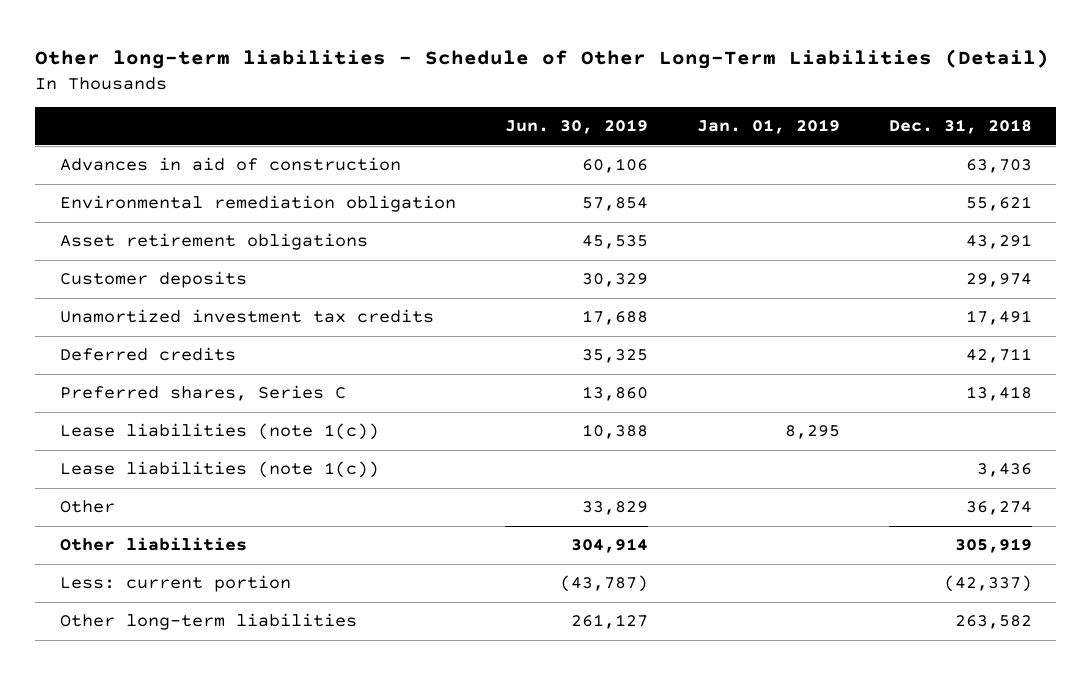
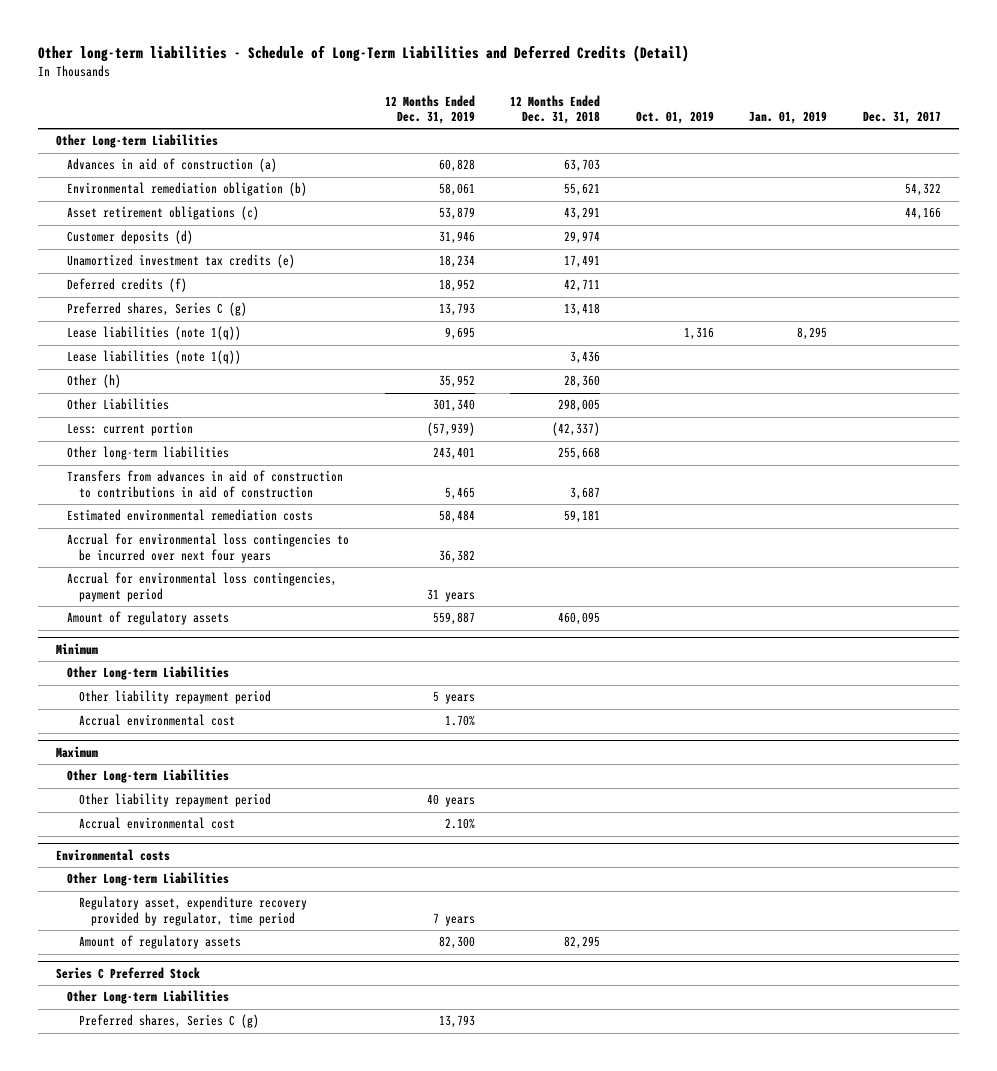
- Other long-term liabilities - Schedule of Other Long-Term Liabilities (Detail)
+ Other long-term liabilities - Schedule of Long-Term Liabilities and Deferred Credits (Detail)
- | Jun. 30, 2019 | Jan. 01, 2019 | Dec. 31, 2018
+ | 12 Months Ended Dec. 31, 2019 | 12 Months Ended Dec. 31, 2018 | Oct. 01, 2019 | Jan. 01, 2019 | Dec. 31, 2017
- Advances in aid of construction | 60,106 | | 63,703
- Environmental remediation obligation | 57,854 | | 55,621
- Asset retirement obligations | 45,535 | | 43,291
- Customer deposits | 30,329 | | 29,974
- Unamortized investment tax credits | 17,688 | | 17,491
- Deferred credits | 35,325 | | 42,711
- Preferred shares, Series C | 13,860 | | 13,418
- Lease liabilities (note 1(c)) | 10,388 | 8,295 |
- Lease liabilities (note 1(c)) | | | 3,436
- Other | 33,829 | | 36,274
- Other liabilities | 304,914 | | 305,919
+ Other Long-term Liabilities
+ Advances in aid of construction (a) | 60,828 | 63,703 | | |
+ Environmental remediation obligation (b) | 58,061 | 55,621 | | | 54,322
+ Asset retirement obligations (c) | 53,879 | 43,291 | | | 44,166
+ Customer deposits (d) | 31,946 | 29,974 | | |
+ Unamortized investment tax credits (e) | 18,234 | 17,491 | | |
+ Deferred credits (f) | 18,952 | 42,711 | | |
+ Preferred shares, Series C (g) | 13,793 | 13,418 | | |
+ Lease liabilities (note 1(q)) | 9,695 | | 1,316 | 8,295 |
+ Lease liabilities (note 1(q)) | | 3,436 | | |
+ Other (h) | 35,952 | 28,360 | | |
+ Other Liabilities | 301,340 | 298,005 | | |
+ Transfers from advances in aid of construction to contributions in aid of construction | 5,465 | 3,687 | | |
+ Estimated environmental remediation costs | 58,484 | 59,181 | | |
+ Accrual for environmental loss contingencies to be incurred over next four years | 36,382 | | | |
+ Accrual for environmental loss contingencies, payment period | 31 years | | | |
+ Amount of regulatory assets | 559,887 | 460,095 | | |
+ Minimum
+ Other Long-term Liabilities
+ Other liability repayment period | 5 years | | | |
+ Accrual environmental cost | 1.70% | | | |
+ Maximum
+ Other Long-term Liabilities
+ Other liability repayment period | 40 years | | | |
+ Accrual environmental cost | 2.10% | | | |
+ Environmental costs
+ Other Long-term Liabilities
+ Regulatory asset, expenditure recovery provided by regulator, time period | 7 years | | | |
+ Amount of regulatory assets | 82,300 | 82,295 | | |
+ Series C Preferred Stock
+ Other Long-term Liabilities
+ Preferred shares, Series C (g) | 13,793 | | | |

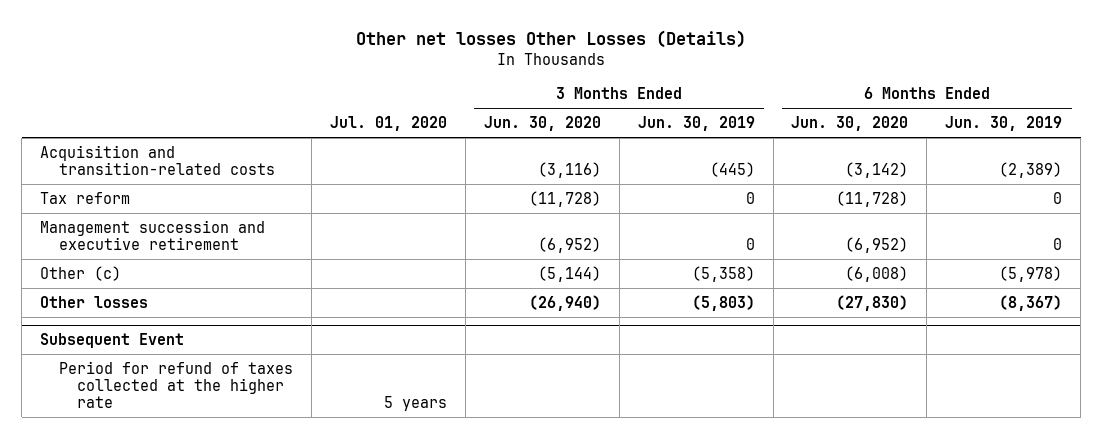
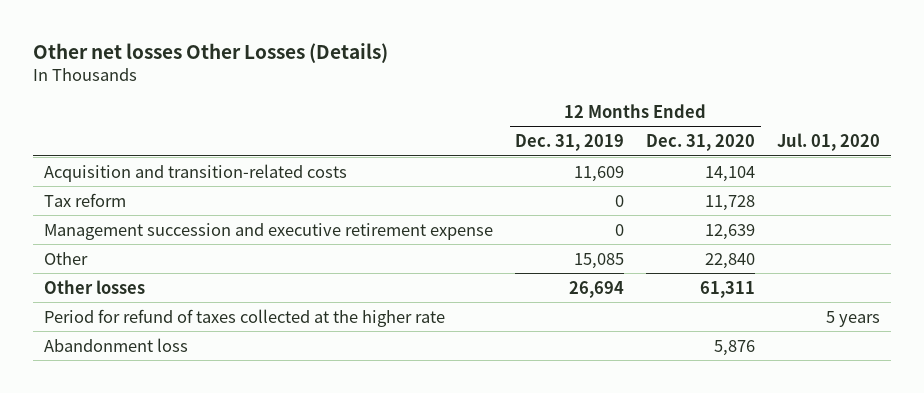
- | Jul. 01, 2020 | 3 Months Ended Jun. 30, 2020 | 3 Months Ended Jun. 30, 2019 | 6 Months Ended Jun. 30, 2020 | 6 Months Ended Jun. 30, 2019
+ | 12 Months Ended Dec. 31, 2019 | 12 Months Ended Dec. 31, 2020 | Jul. 01, 2020
- Management succession and executive retirement | | (6,952) | 0 | (6,952) | 0
- Other (c) | | (5,144) | (5,358) | (6,008) | (5,978)
+ Management succession and executive retirement expense | 0 | 12,639 |
+ Other | 15,085 | 22,840 |
- Subsequent Event
- Period for refund of taxes collected at the higher rate | 5 years | | | |
+ Period for refund of taxes collected at the higher rate | | | 5 years
+ Abandonment loss | | 5,876 |

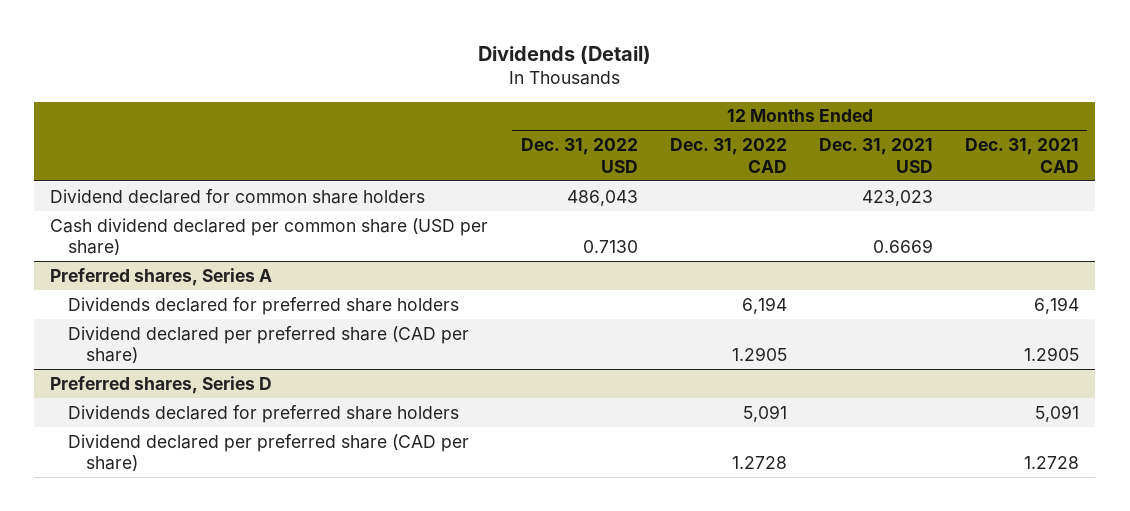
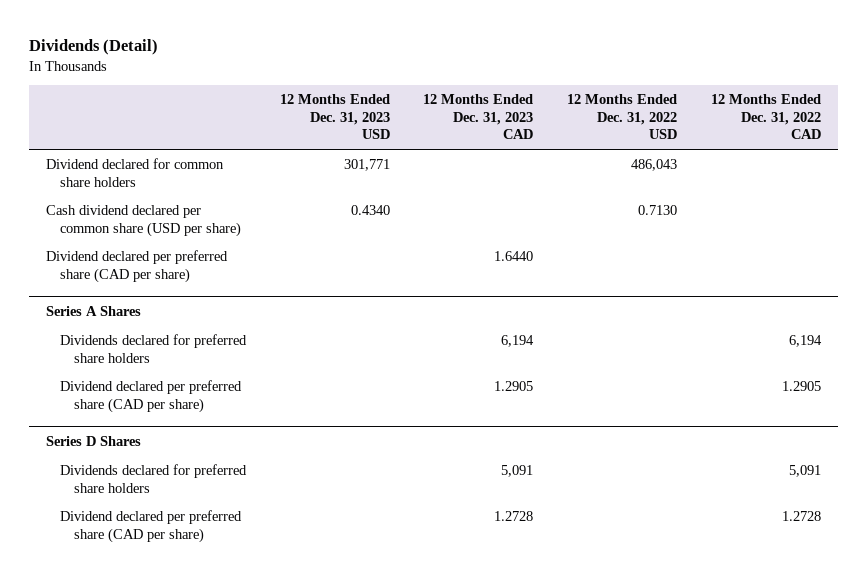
- | 12 Months Ended Dec. 31, 2022 USD | 12 Months Ended Dec. 31, 2022 CAD | 12 Months Ended Dec. 31, 2021 USD | 12 Months Ended Dec. 31, 2021 CAD
+ | 12 Months Ended Dec. 31, 2023 USD | 12 Months Ended Dec. 31, 2023 CAD | 12 Months Ended Dec. 31, 2022 USD | 12 Months Ended Dec. 31, 2022 CAD
- Preferred shares, Series A
+ Dividend declared per preferred share (CAD per share) | | 1.6440 | |
+ Series A Shares
- Preferred shares, Series D
+ Series D Shares

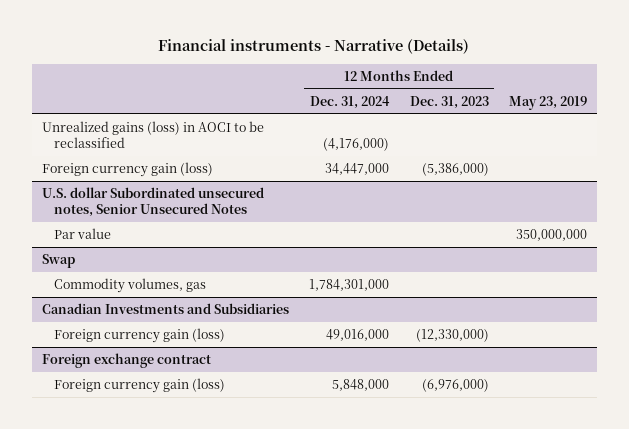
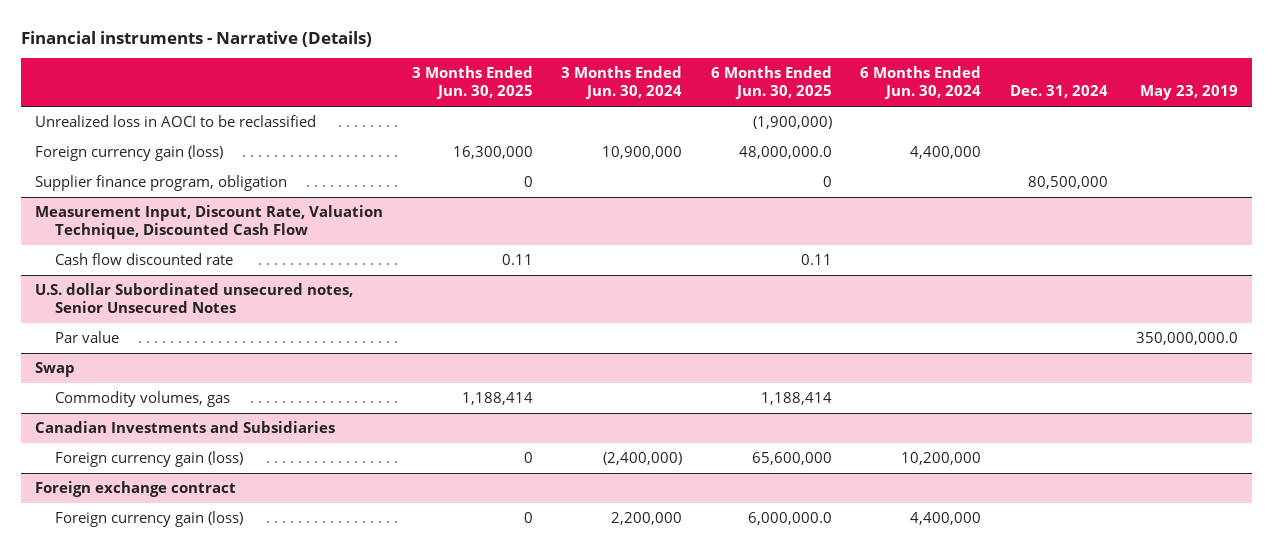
- | 12 Months Ended Dec. 31, 2024 | 12 Months Ended Dec. 31, 2023 | May 23, 2019
+ | 3 Months Ended Jun. 30, 2025 | 3 Months Ended Jun. 30, 2024 | 6 Months Ended Jun. 30, 2025 | 6 Months Ended Jun. 30, 2024 | Dec. 31, 2024 | May 23, 2019
- Unrealized gains (loss) in AOCI to be reclassified | (4,176,000) | |
+ Unrealized loss in AOCI to be reclassified | | | (1,900,000) | | |
+ Supplier finance program, obligation | 0 | | 0 | | 80,500,000 |
+ Measurement Input, Discount Rate, Valuation Technique, Discounted Cash Flow
+ Cash flow discounted rate | 0.11 | | 0.11 | | |
@ U.S. dollar Subordinated unsecured notes, Senior Unsecured Notes
- Par value | | | 350,000,000
+ Par value | | | | | | 350,000,000.0

